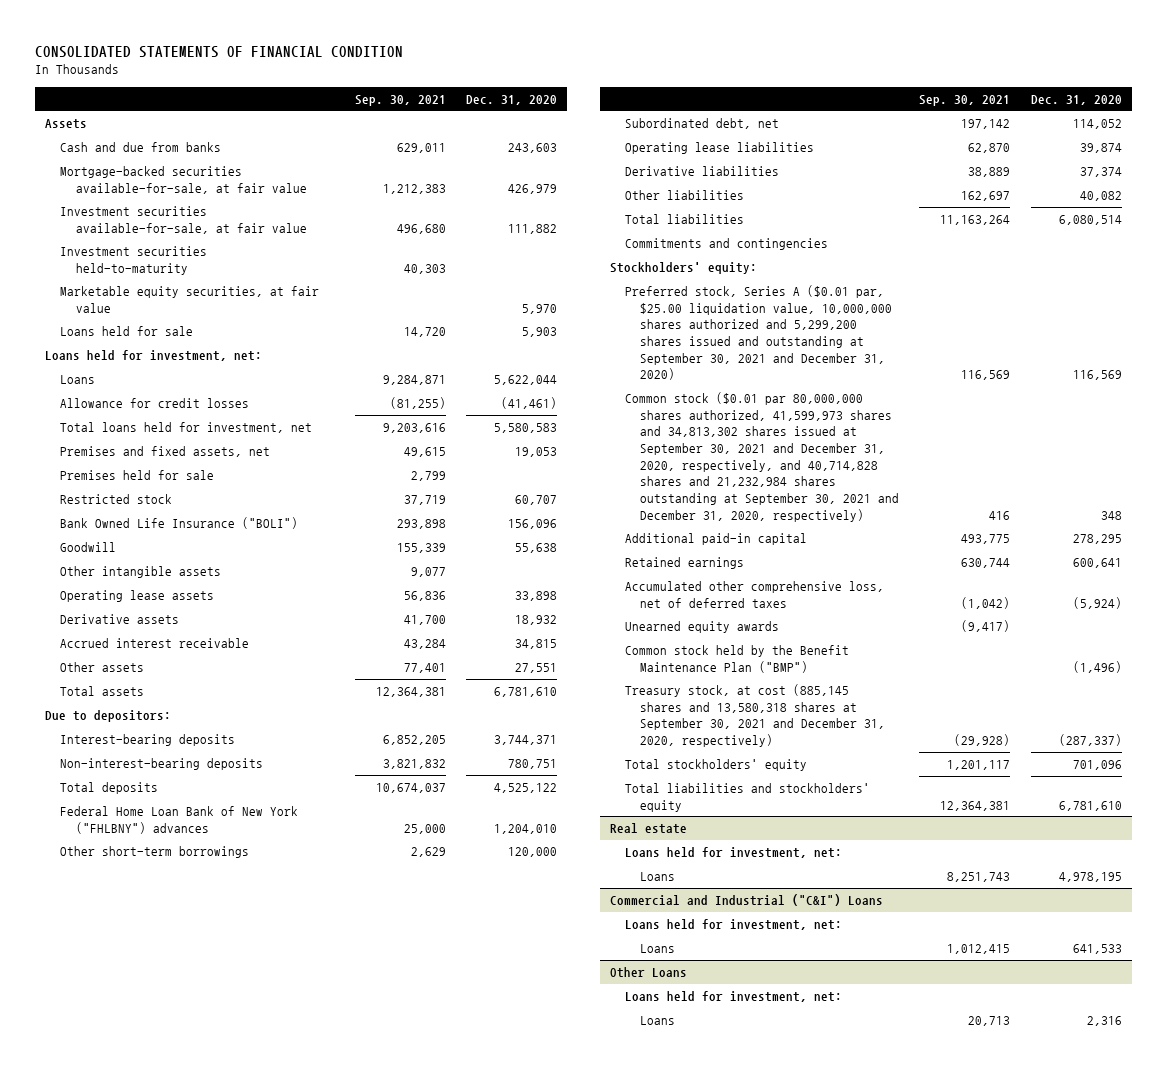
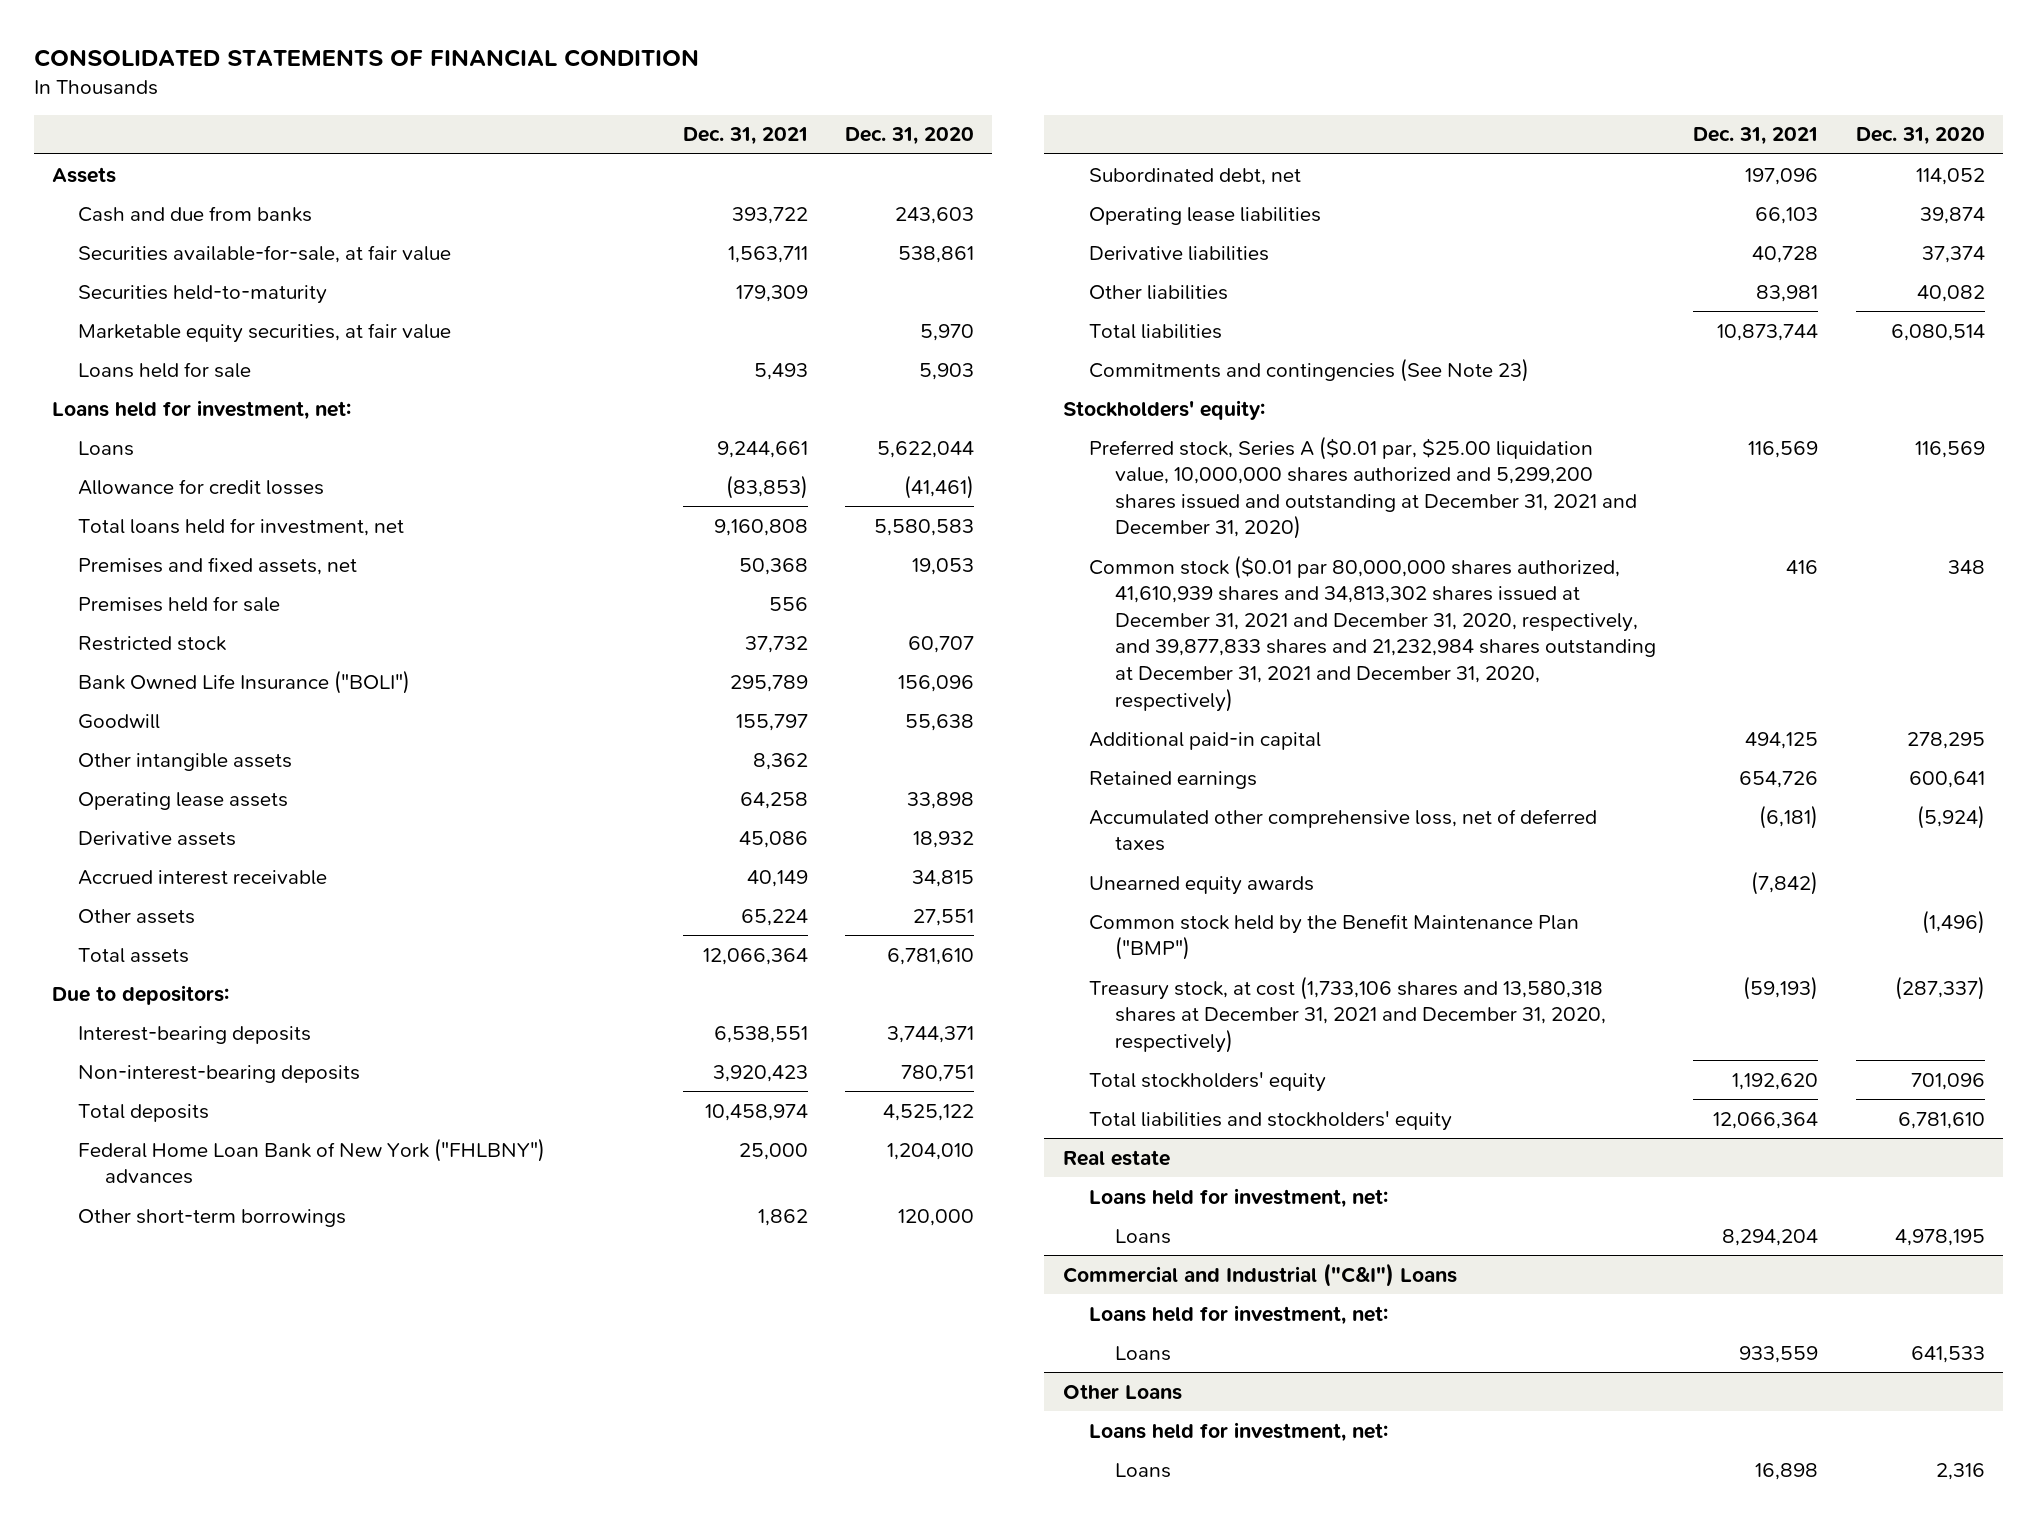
- | Sep. 30, 2021 | Dec. 31, 2020
+ | Dec. 31, 2021 | Dec. 31, 2020
- Mortgage-backed securities available-for-sale, at fair value | 1,212,383 | 426,979
- Investment securities available-for-sale, at fair value | 496,680 | 111,882
- Investment securities held-to-maturity | 40,303 |
+ Securities available-for-sale, at fair value | 1,563,711 | 538,861
+ Securities held-to-maturity | 179,309 |
- Commitments and contingencies
+ Commitments and contingencies (See Note 23)
- Preferred stock, Series A ($0.01 par, $25.00 liquidation value, 10,000,000 shares authorized and 5,299,200 shares issued and outstanding at September 30, 2021 and December 31, 2020) | 116,569 | 116,569
- Common stock ($0.01 par 80,000,000 shares authorized, 41,599,973 shares and 34,813,302 shares issued at September 30, 2021 and December 31, 2020, respectively, and 40,714,828 shares and 21,232,984 shares outstanding at September 30, 2021 and December 31, 2020, respectively) | 416 | 348
+ Preferred stock, Series A ($0.01 par, $25.00 liquidation value, 10,000,000 shares authorized and 5,299,200 shares issued and outstanding at December 31, 2021 and December 31, 2020) | 116,569 | 116,569
+ Common stock ($0.01 par 80,000,000 shares authorized, 41,610,939 shares and 34,813,302 shares issued at December 31, 2021 and December 31, 2020, respectively, and 39,877,833 shares and 21,232,984 shares outstanding at December 31, 2021 and December 31, 2020, respectively) | 416 | 348
- Treasury stock, at cost (885,145 shares and 13,580,318 shares at September 30, 2021 and December 31, 2020, respectively) | (29,928) | (287,337)
+ Treasury stock, at cost (1,733,106 shares and 13,580,318 shares at December 31, 2021 and December 31, 2020, respectively) | (59,193) | (287,337)

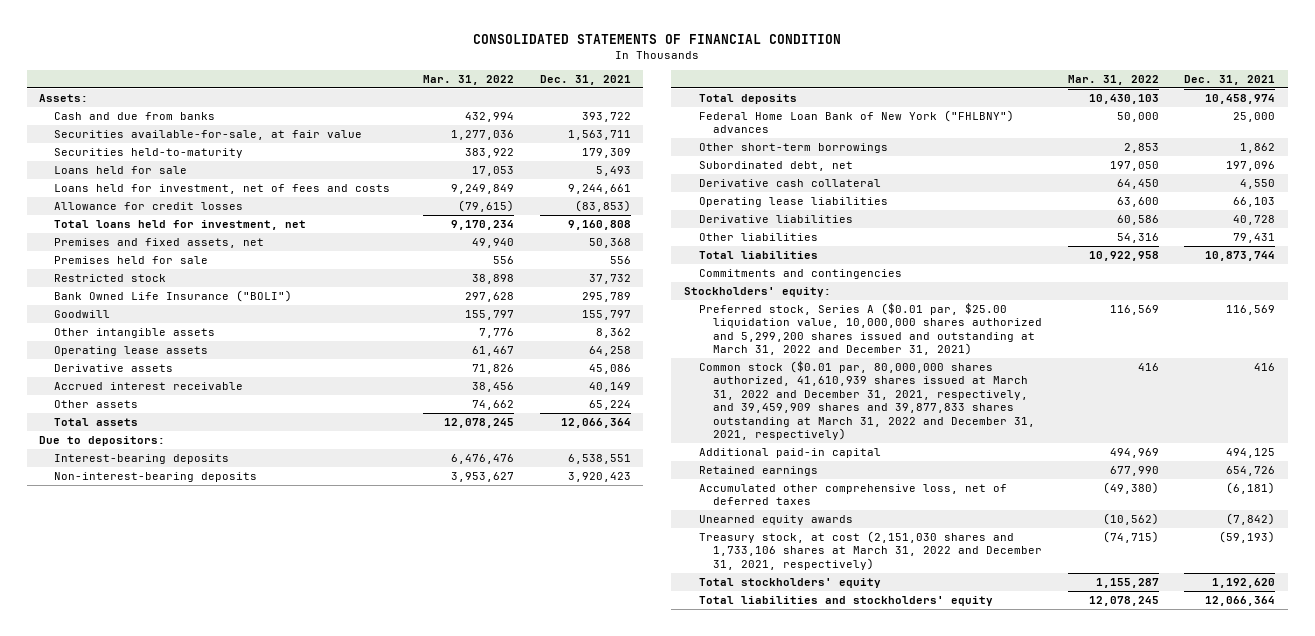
- | Dec. 31, 2021 | Dec. 31, 2020
+ | Mar. 31, 2022 | Dec. 31, 2021
- Assets
+ Assets:
- Marketable equity securities, at fair value | | 5,970
- Loans held for investment, net:
- Loans | 9,244,661 | 5,622,044
+ Loans held for investment, net of fees and costs | 9,249,849 | 9,244,661
+ Derivative cash collateral | 64,450 | 4,550
- Other liabilities | 83,981 | 40,082
+ Other liabilities | 54,316 | 79,431
- Commitments and contingencies (See Note 23)
+ Commitments and contingencies
- Preferred stock, Series A ($0.01 par, $25.00 liquidation value, 10,000,000 shares authorized and 5,299,200 shares issued and outstanding at December 31, 2021 and December 31, 2020) | 116,569 | 116,569
- Common stock ($0.01 par 80,000,000 shares authorized, 41,610,939 shares and 34,813,302 shares issued at December 31, 2021 and December 31, 2020, respectively, and 39,877,833 shares and 21,232,984 shares outstanding at December 31, 2021 and December 31, 2020, respectively) | 416 | 348
+ Preferred stock, Series A ($0.01 par, $25.00 liquidation value, 10,000,000 shares authorized and 5,299,200 shares issued and outstanding at March 31, 2022 and December 31, 2021) | 116,569 | 116,569
+ Common stock ($0.01 par, 80,000,000 shares authorized, 41,610,939 shares issued at March 31, 2022 and December 31, 2021, respectively, and 39,459,909 shares and 39,877,833 shares outstanding at March 31, 2022 and December 31, 2021, respectively) | 416 | 416
- Common stock held by the Benefit Maintenance Plan ("BMP") | | (1,496)
- Treasury stock, at cost (1,733,106 shares and 13,580,318 shares at December 31, 2021 and December 31, 2020, respectively) | (59,193) | (287,337)
+ Treasury stock, at cost (2,151,030 shares and 1,733,106 shares at March 31, 2022 and December 31, 2021, respectively) | (74,715) | (59,193)
- Real estate
- Loans held for investment, net:
- Loans | 8,294,204 | 4,978,195
- Commercial and Industrial ("C&I") Loans
- Loans held for investment, net:
- Loans | 933,559 | 641,533
- Other Loans
- Loans held for investment, net:
- Loans | 16,898 | 2,316

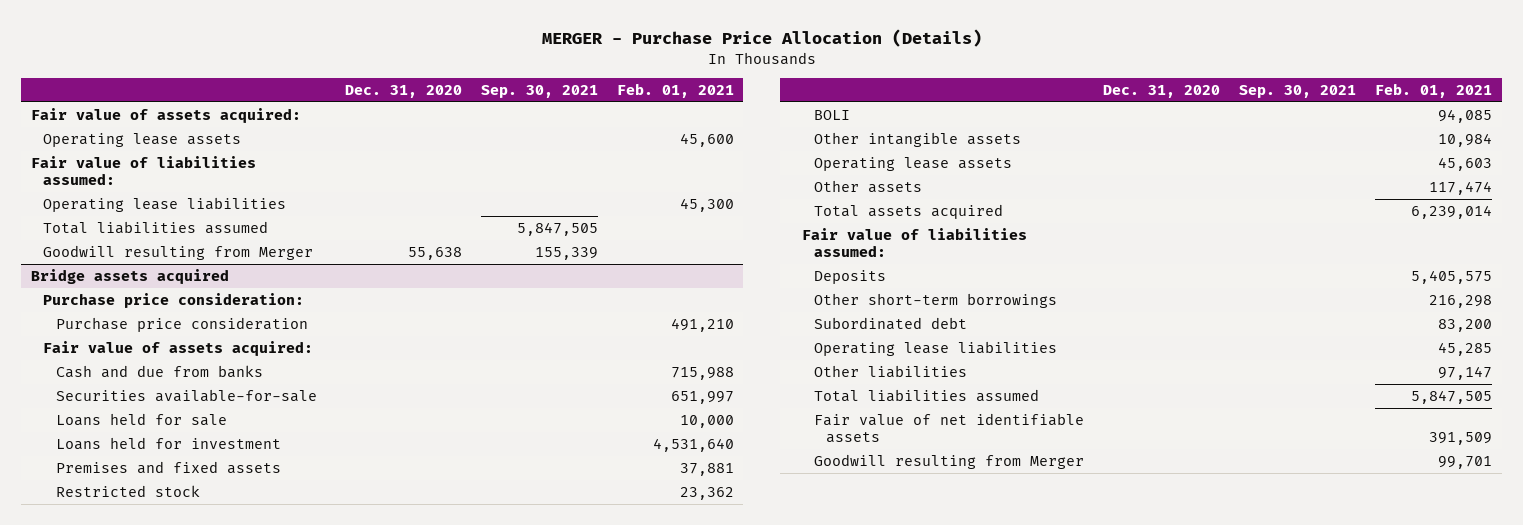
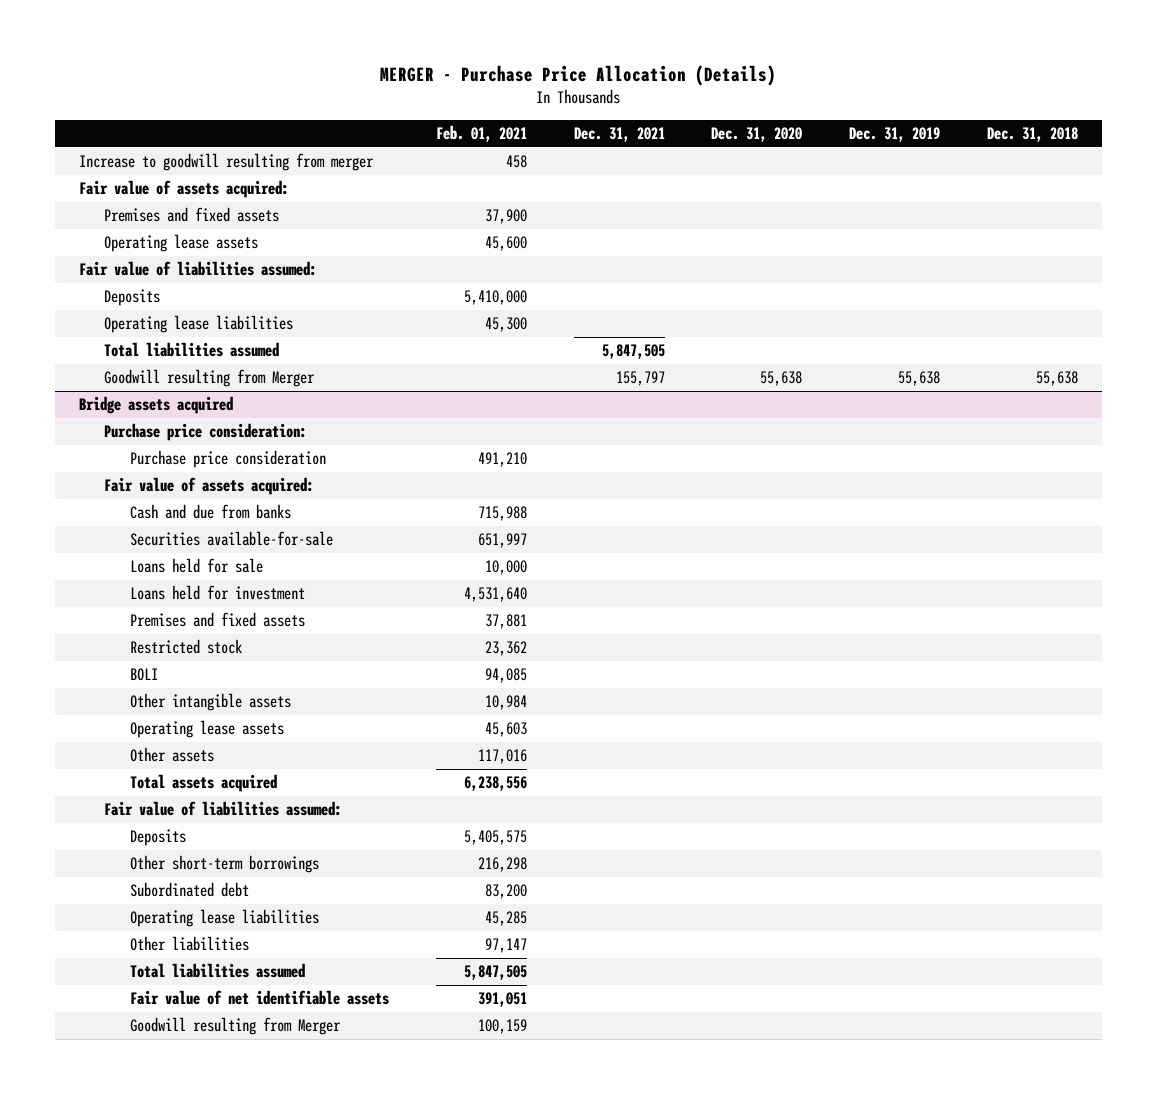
- | Dec. 31, 2020 | Sep. 30, 2021 | Feb. 01, 2021
+ | Feb. 01, 2021 | Dec. 31, 2021 | Dec. 31, 2020 | Dec. 31, 2019 | Dec. 31, 2018
+ Increase to goodwill resulting from merger | 458 | | | |
+ Premises and fixed assets | 37,900 | | | |
+ Deposits | 5,410,000 | | | |
@ Bridge assets acquired
- Other assets | | | 117,474
- Total assets acquired | | | 6,239,014
+ Other assets | 117,016 | | | |
+ Total assets acquired | 6,238,556 | | | |
- Fair value of net identifiable assets | | | 391,509
- Goodwill resulting from Merger | | | 99,701
+ Fair value of net identifiable assets | 391,051 | | | |
+ Goodwill resulting from Merger | 100,159 | | | |

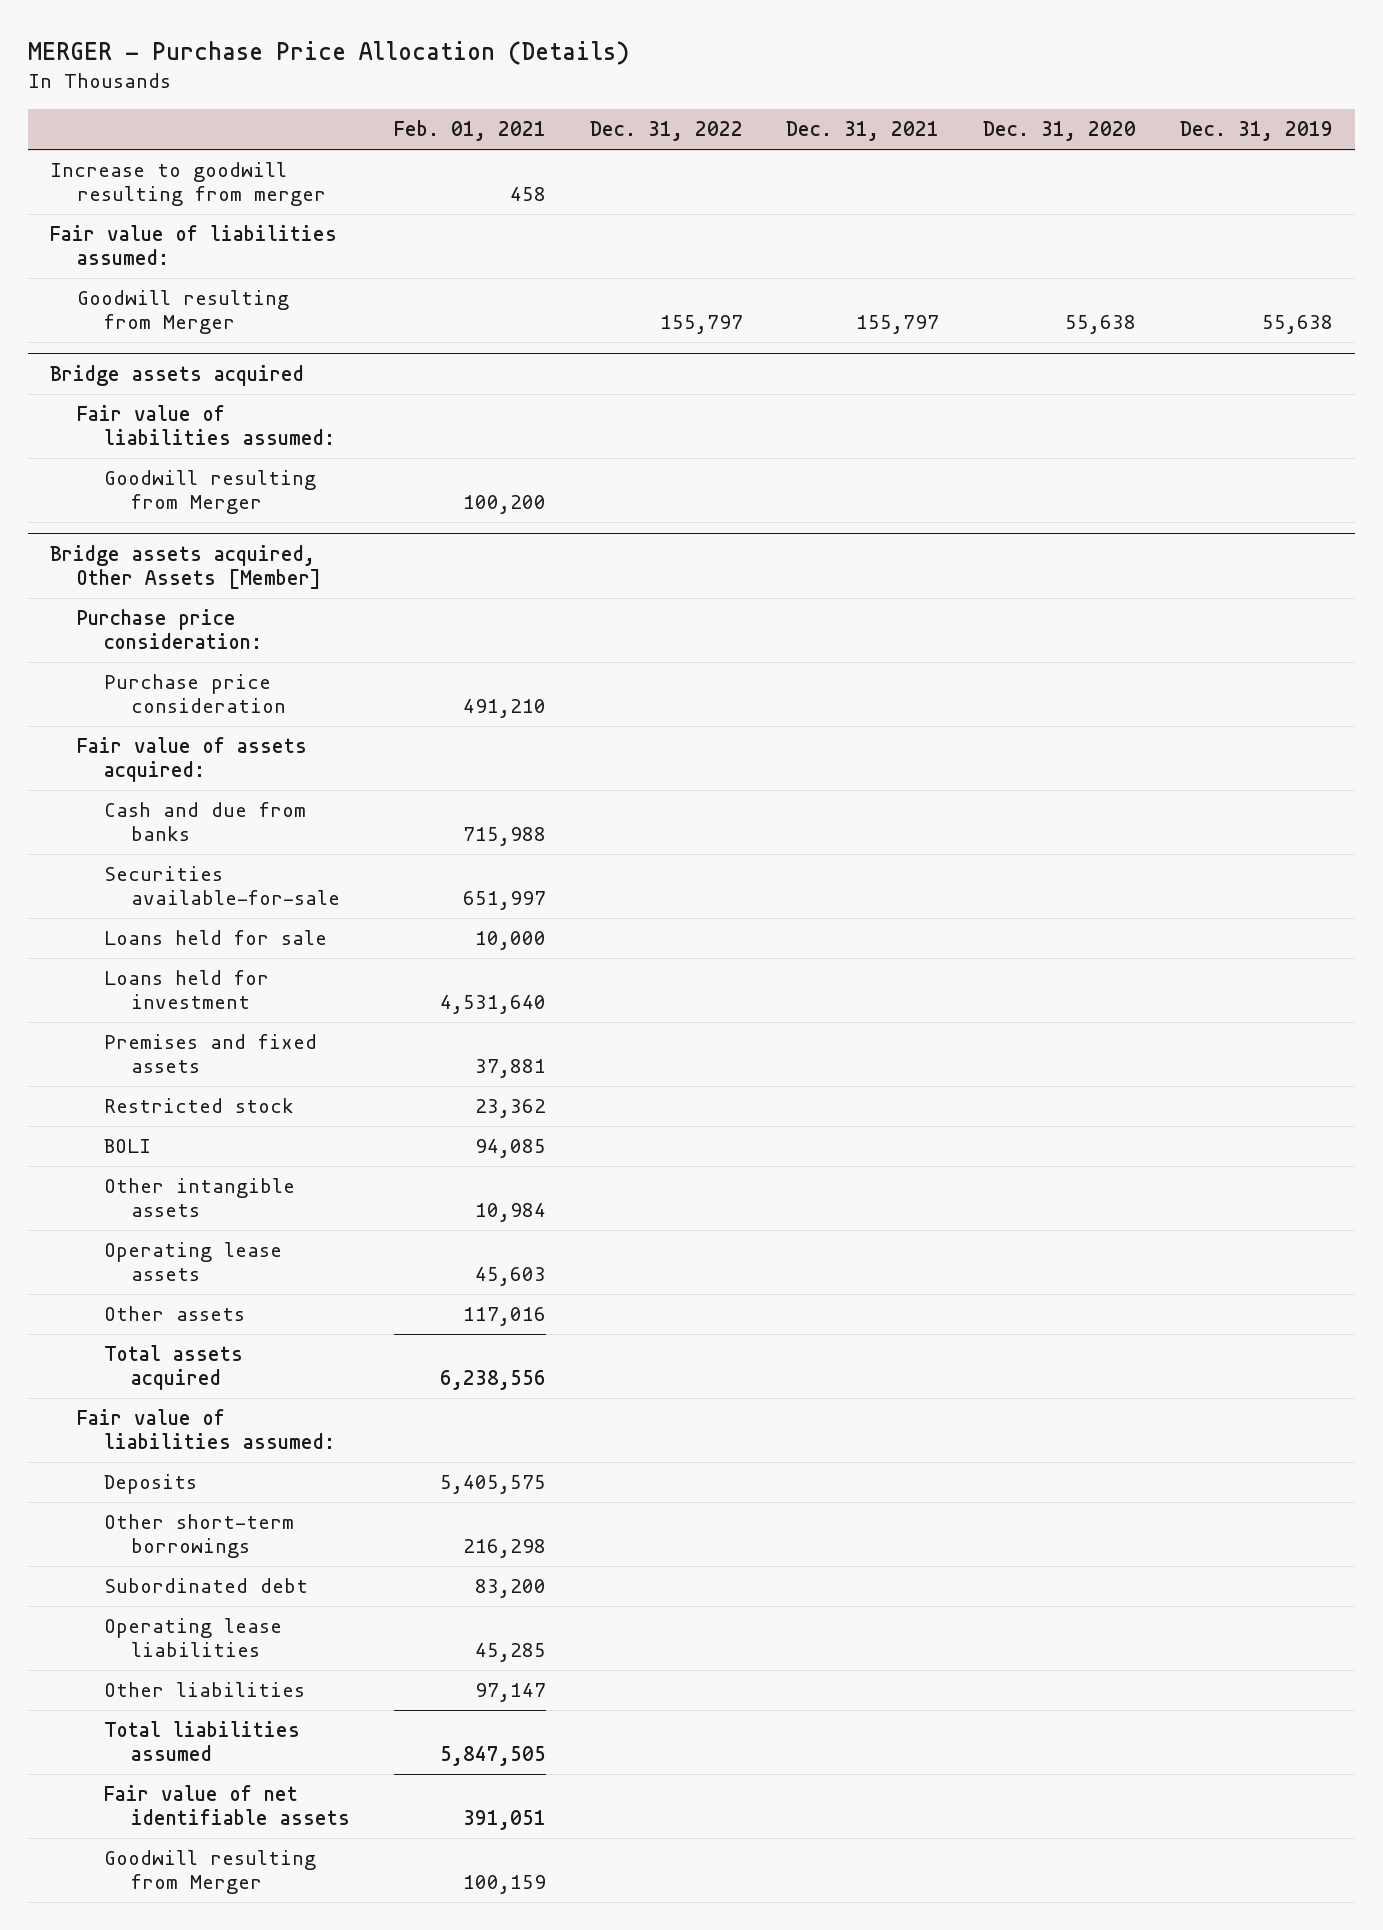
- | Feb. 01, 2021 | Dec. 31, 2021 | Dec. 31, 2020 | Dec. 31, 2019 | Dec. 31, 2018
+ | Feb. 01, 2021 | Dec. 31, 2022 | Dec. 31, 2021 | Dec. 31, 2020 | Dec. 31, 2019
- Fair value of assets acquired:
- Premises and fixed assets | 37,900 | | | |
- Operating lease assets | 45,600 | | | |
- Deposits | 5,410,000 | | | |
- Operating lease liabilities | 45,300 | | | |
- Total liabilities assumed | | 5,847,505 | | |
@ Bridge assets acquired
+ Fair value of liabilities assumed:
+ Goodwill resulting from Merger | 100,200 | | | |
+ Bridge assets acquired, Other Assets [Member]

